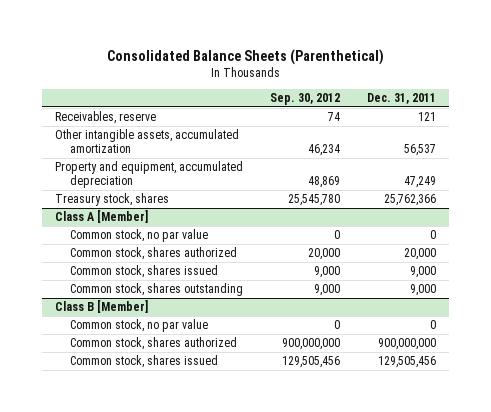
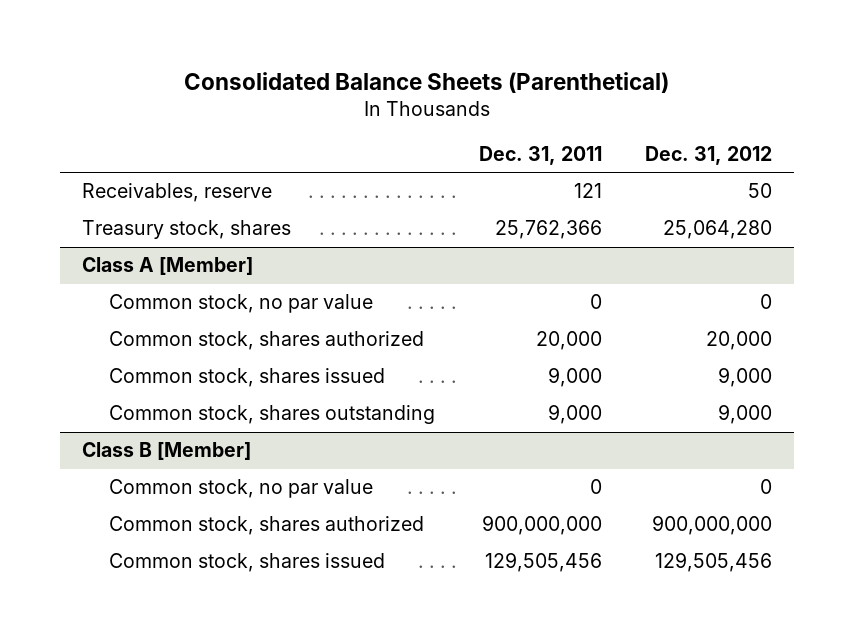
- | Sep. 30, 2012 | Dec. 31, 2011
+ | Dec. 31, 2011 | Dec. 31, 2012
- Other intangible assets, accumulated amortization | 46,234 | 56,537
- Property and equipment, accumulated depreciation | 48,869 | 47,249

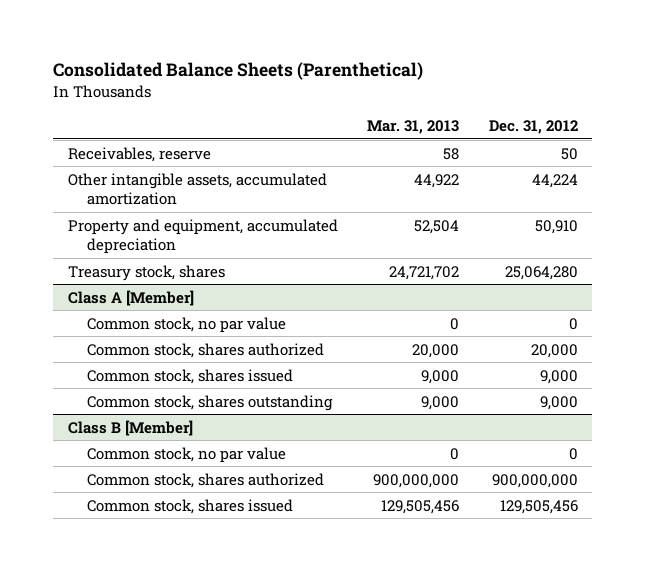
- | Dec. 31, 2011 | Dec. 31, 2012
+ | Mar. 31, 2013 | Dec. 31, 2012
+ Other intangible assets, accumulated amortization | 44,922 | 44,224
+ Property and equipment, accumulated depreciation | 52,504 | 50,910

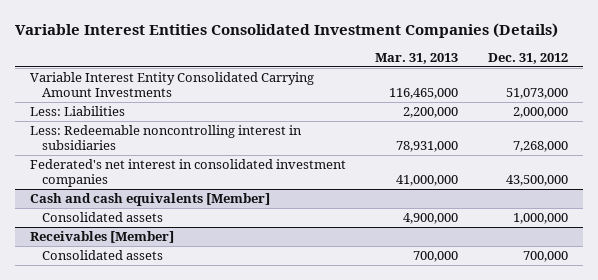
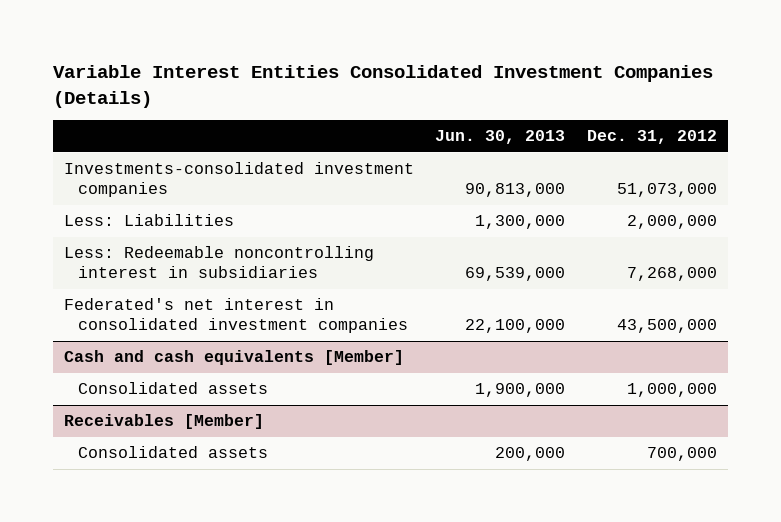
- | Mar. 31, 2013 | Dec. 31, 2012
+ | Jun. 30, 2013 | Dec. 31, 2012
- Variable Interest Entity Consolidated Carrying Amount Investments | 116,465,000 | 51,073,000
+ Investments-consolidated investment companies | 90,813,000 | 51,073,000

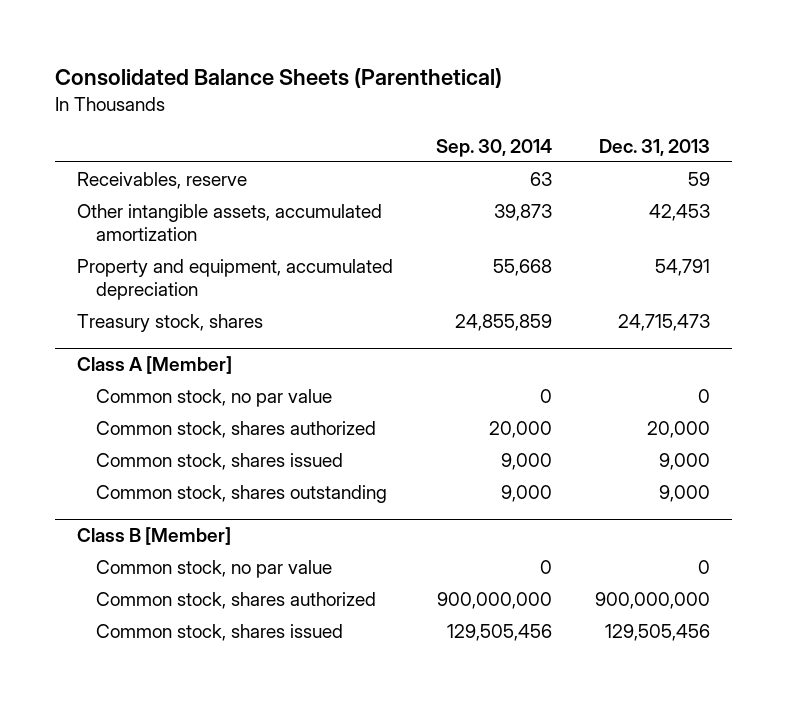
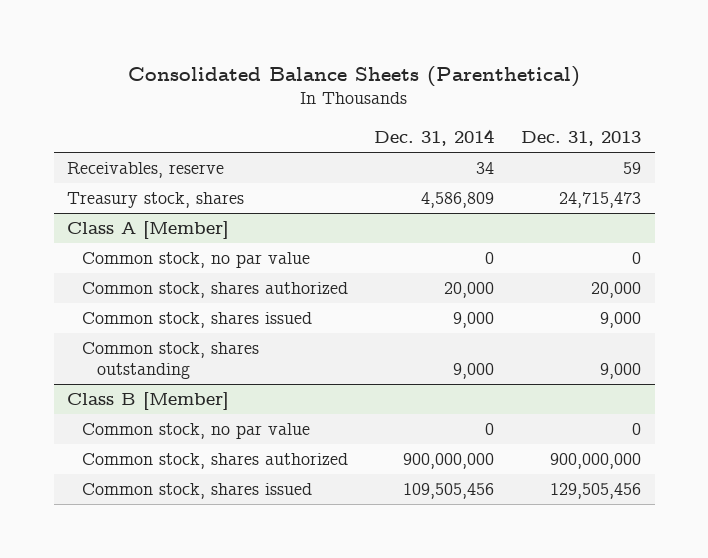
- | Sep. 30, 2014 | Dec. 31, 2013
+ | Dec. 31, 2014 | Dec. 31, 2013
- Other intangible assets, accumulated amortization | 39,873 | 42,453
- Property and equipment, accumulated depreciation | 55,668 | 54,791

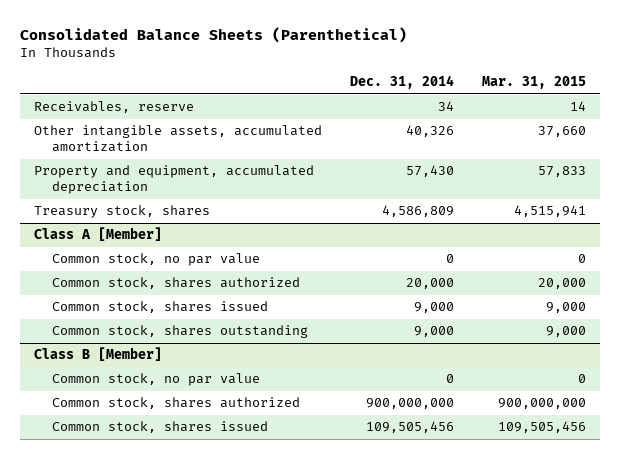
- | Dec. 31, 2014 | Dec. 31, 2013
+ | Dec. 31, 2014 | Mar. 31, 2015
+ Other intangible assets, accumulated amortization | 40,326 | 37,660
+ Property and equipment, accumulated depreciation | 57,430 | 57,833

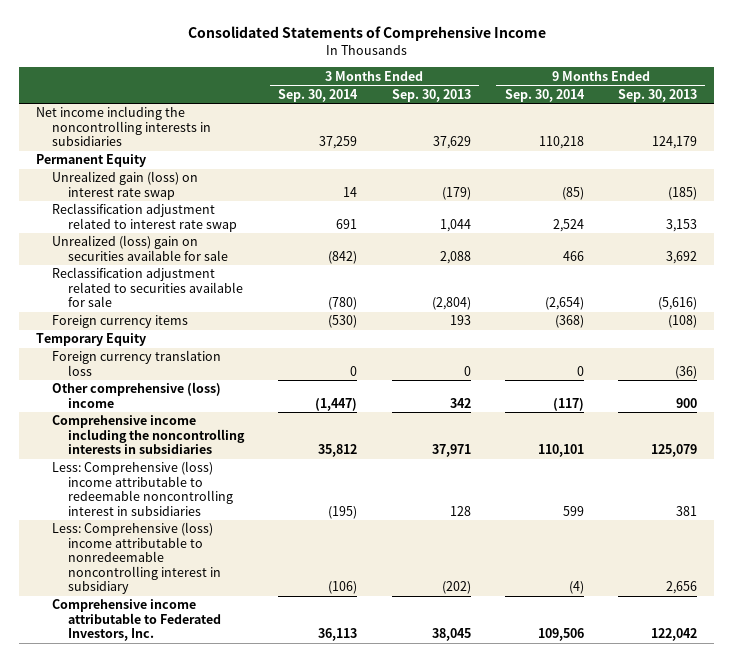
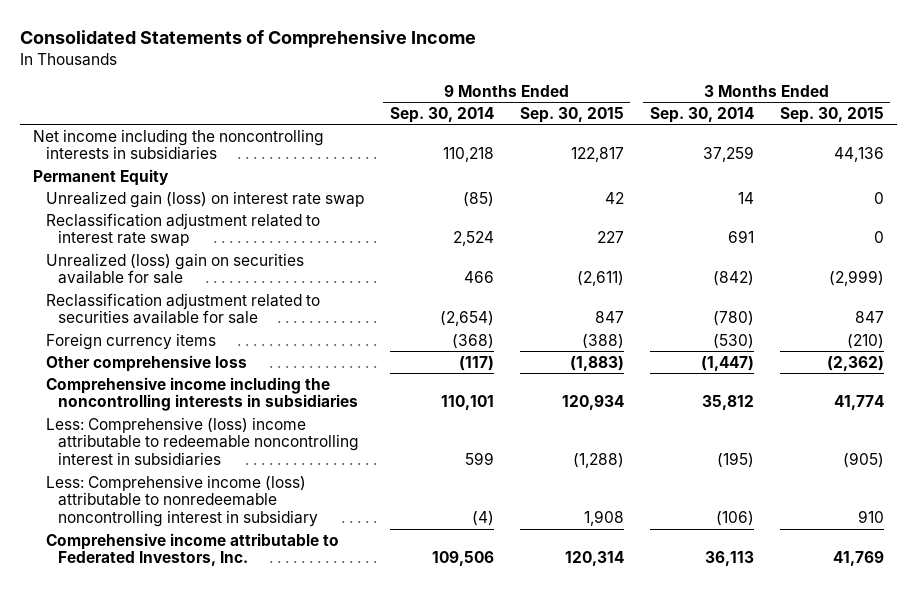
- | 3 Months Ended Sep. 30, 2014 | 3 Months Ended Sep. 30, 2013 | 9 Months Ended Sep. 30, 2014 | 9 Months Ended Sep. 30, 2013
+ | 9 Months Ended Sep. 30, 2014 | 9 Months Ended Sep. 30, 2015 | 3 Months Ended Sep. 30, 2014 | 3 Months Ended Sep. 30, 2015
- Temporary Equity
- Foreign currency translation loss | 0 | 0 | 0 | (36)
- Other comprehensive (loss) income | (1,447) | 342 | (117) | 900
+ Other comprehensive loss | (117) | (1,883) | (1,447) | (2,362)
- Less: Comprehensive (loss) income attributable to nonredeemable noncontrolling interest in subsidiary | (106) | (202) | (4) | 2,656
+ Less: Comprehensive income (loss) attributable to nonredeemable noncontrolling interest in subsidiary | (4) | 1,908 | (106) | 910

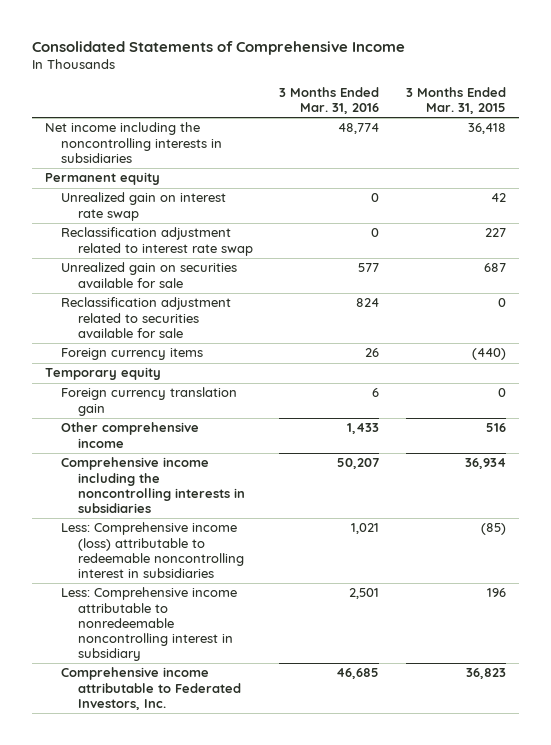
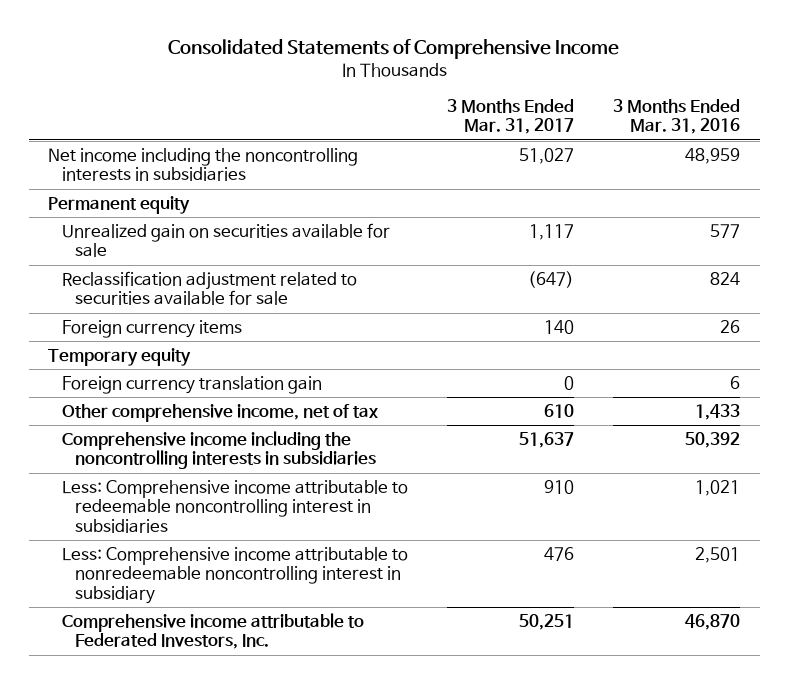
- | 3 Months Ended Mar. 31, 2016 | 3 Months Ended Mar. 31, 2015
+ | 3 Months Ended Mar. 31, 2017 | 3 Months Ended Mar. 31, 2016
- Net income including the noncontrolling interests in subsidiaries | 48,774 | 36,418
+ Net income including the noncontrolling interests in subsidiaries | 51,027 | 48,959
- Unrealized gain on interest rate swap | 0 | 42
- Reclassification adjustment related to interest rate swap | 0 | 227
- Other comprehensive income | 1,433 | 516
- Comprehensive income including the noncontrolling interests in subsidiaries | 50,207 | 36,934
- Less: Comprehensive income (loss) attributable to redeemable noncontrolling interest in subsidiaries | 1,021 | (85)
+ Other comprehensive income, net of tax | 610 | 1,433
+ Comprehensive income including the noncontrolling interests in subsidiaries | 51,637 | 50,392
+ Less: Comprehensive income attributable to redeemable noncontrolling interest in subsidiaries | 910 | 1,021
- Comprehensive income attributable to Federated Investors, Inc. | 46,685 | 36,823
+ Comprehensive income attributable to Federated Investors, Inc. | 50,251 | 46,870

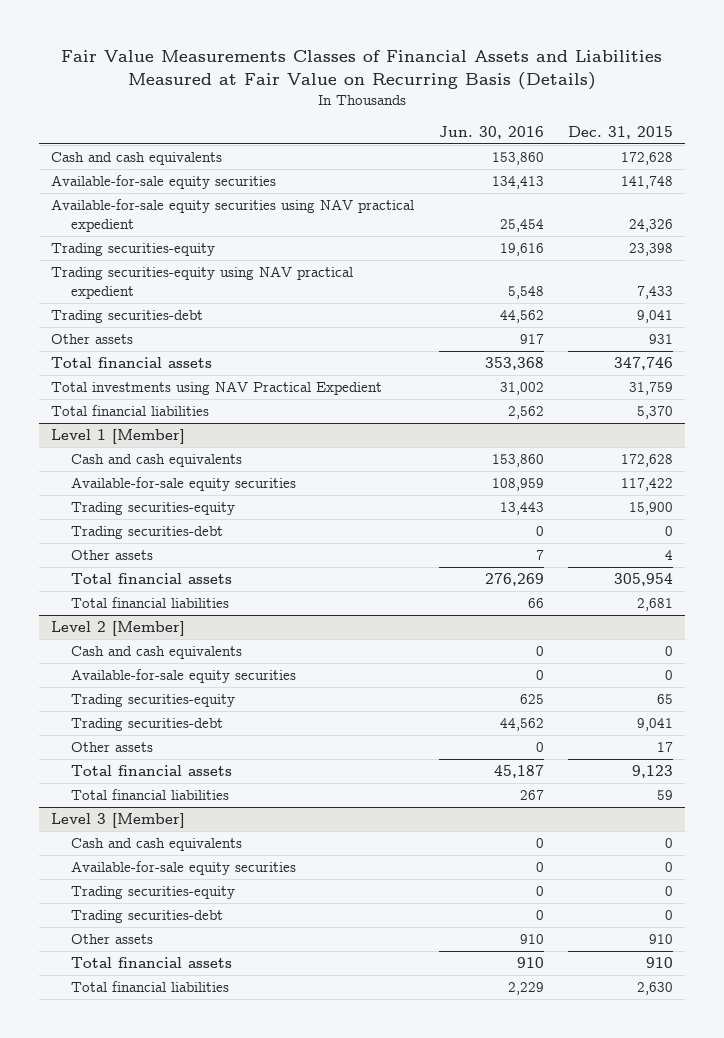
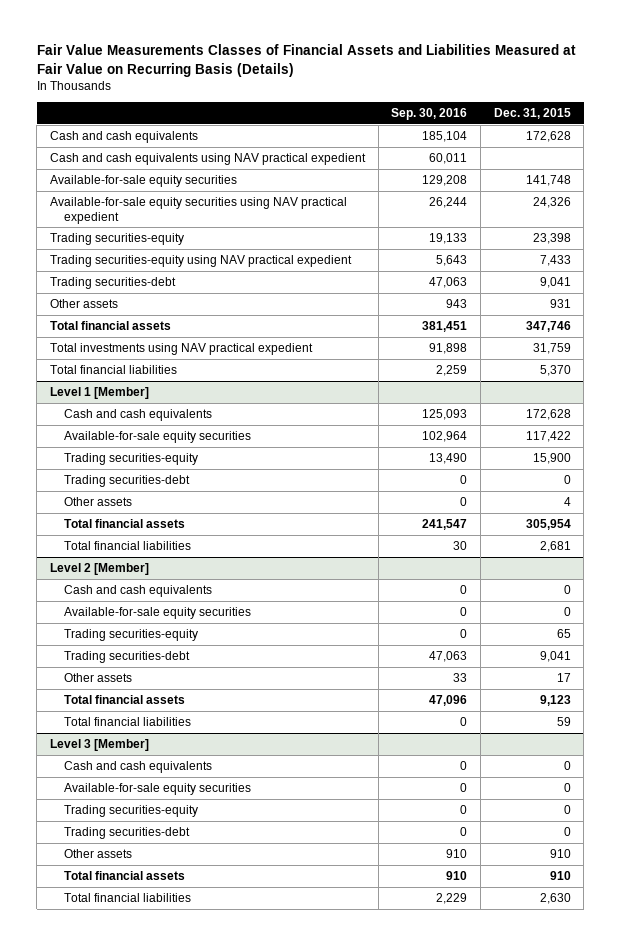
- | Jun. 30, 2016 | Dec. 31, 2015
+ | Sep. 30, 2016 | Dec. 31, 2015
+ Cash and cash equivalents using NAV practical expedient | 60,011 |
- Total investments using NAV Practical Expedient | 31,002 | 31,759
+ Total investments using NAV practical expedient | 91,898 | 31,759

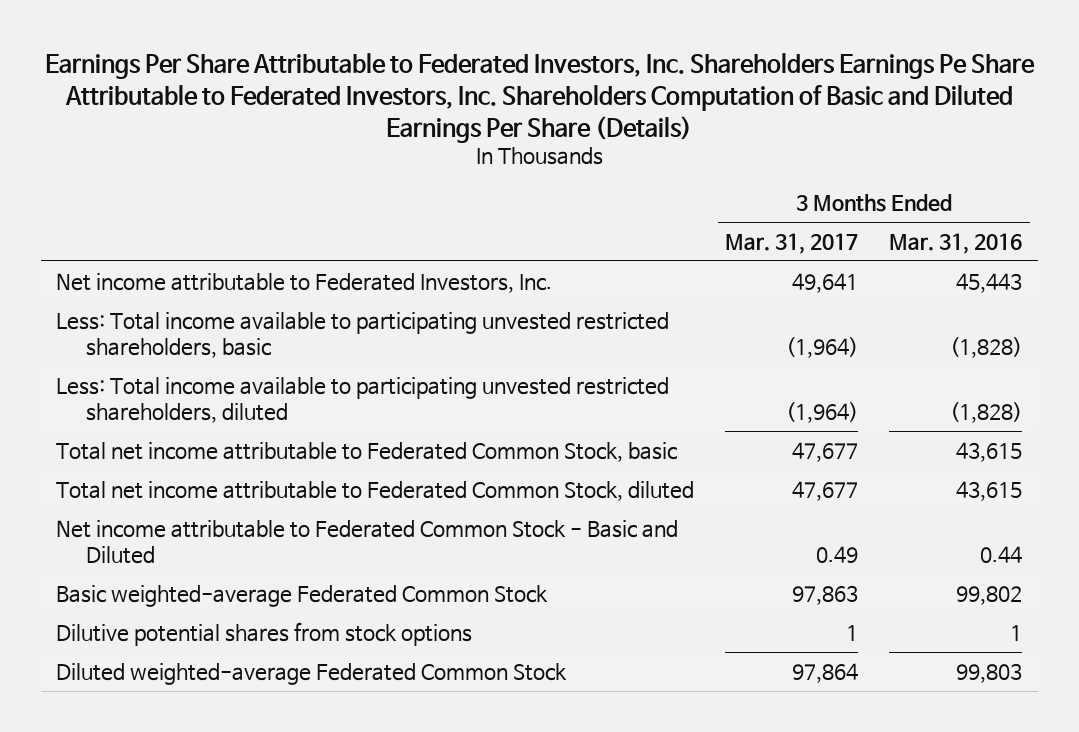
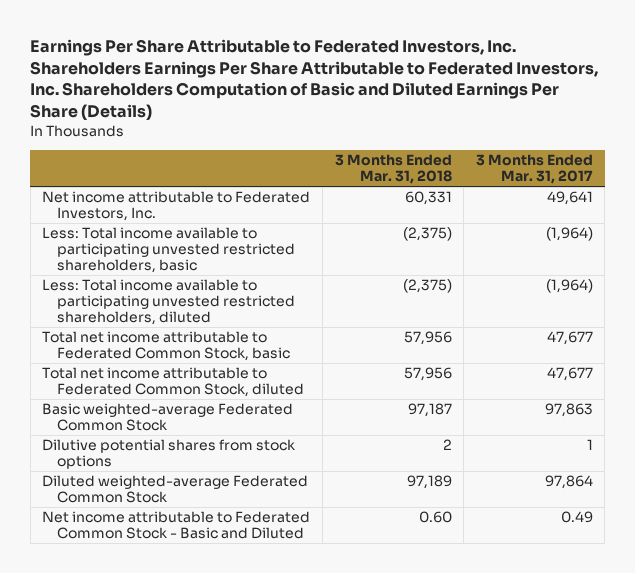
- Earnings Per Share Attributable to Federated Investors, Inc. Shareholders Earnings Pe Share Attributable to Federated Investors, Inc. Shareholders Computation of Basic and Diluted Earnings Per Share (Details)
+ Earnings Per Share Attributable to Federated Investors, Inc. Shareholders Earnings Per Share Attributable to Federated Investors, Inc. Shareholders Computation of Basic and Diluted Earnings Per Share (Details)
- | 3 Months Ended Mar. 31, 2017 | 3 Months Ended Mar. 31, 2016
+ | 3 Months Ended Mar. 31, 2018 | 3 Months Ended Mar. 31, 2017
moved down: Net income attributable to Federated Common Stock - Basic and Diluted | 0.60 | 0.49

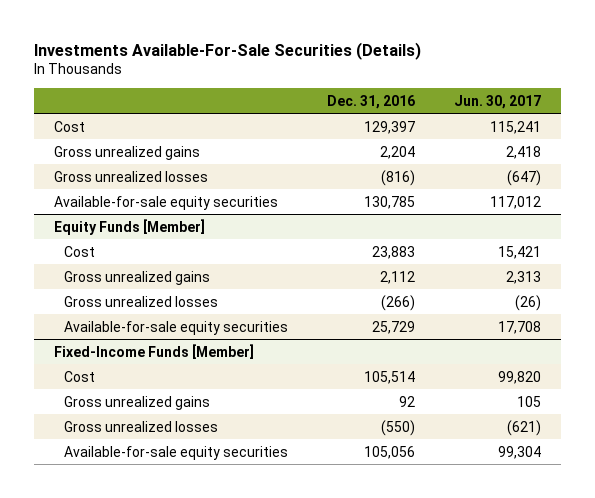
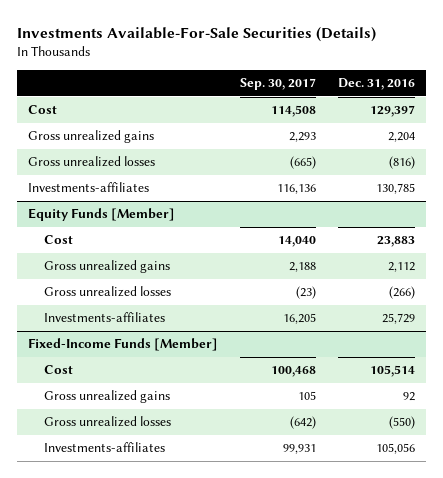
- | Dec. 31, 2016 | Jun. 30, 2017
+ | Sep. 30, 2017 | Dec. 31, 2016
- Available-for-sale equity securities | 130,785 | 117,012
+ Investments-affiliates | 116,136 | 130,785
@ Equity Funds [Member]
- Available-for-sale equity securities | 25,729 | 17,708
+ Investments-affiliates | 16,205 | 25,729
@ Fixed-Income Funds [Member]
- Available-for-sale equity securities | 105,056 | 99,304
+ Investments-affiliates | 99,931 | 105,056

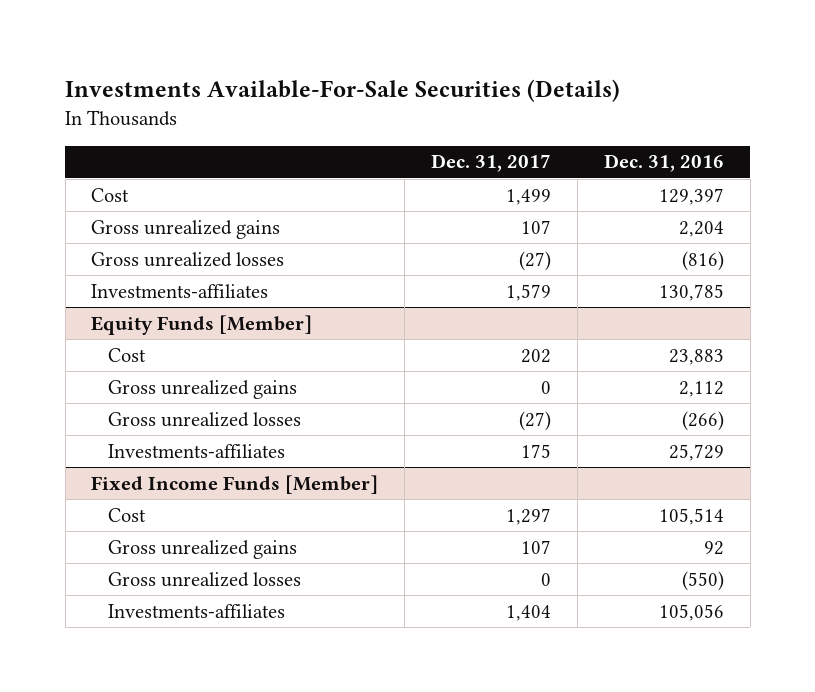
- | Sep. 30, 2017 | Dec. 31, 2016
+ | Dec. 31, 2017 | Dec. 31, 2016
- Fixed-Income Funds [Member]
+ Fixed Income Funds [Member]

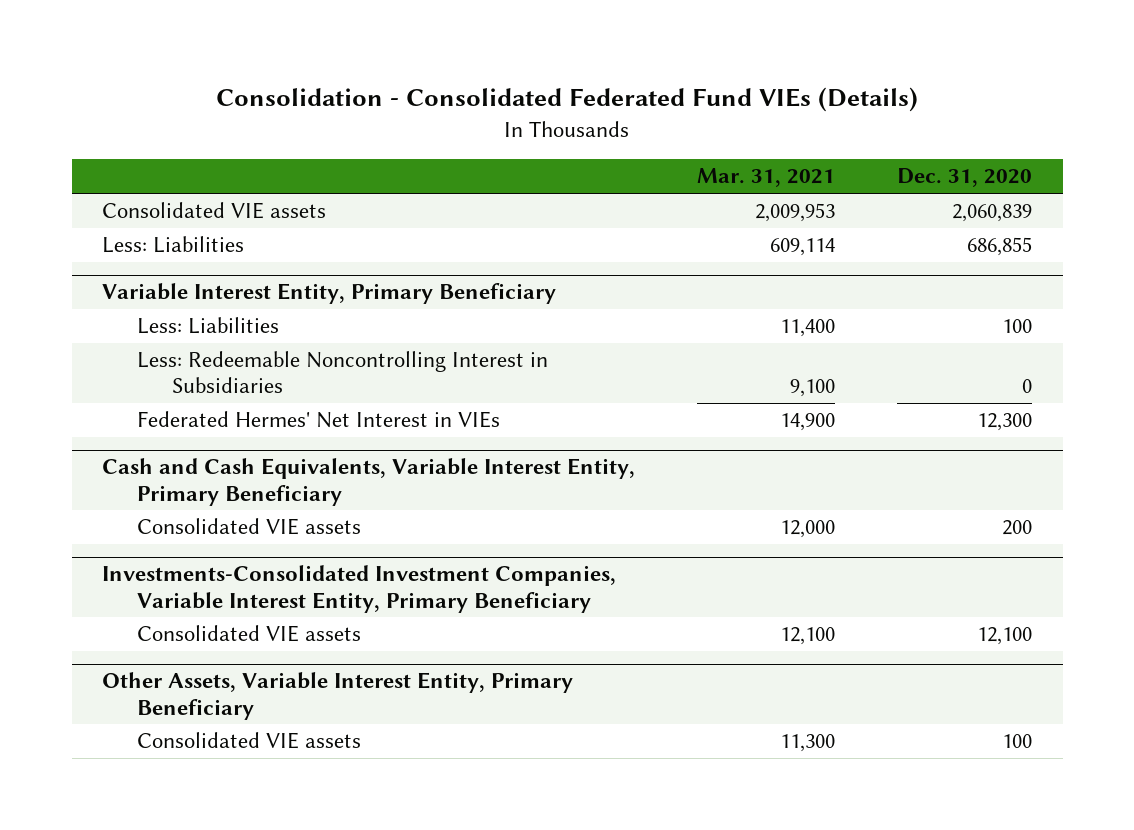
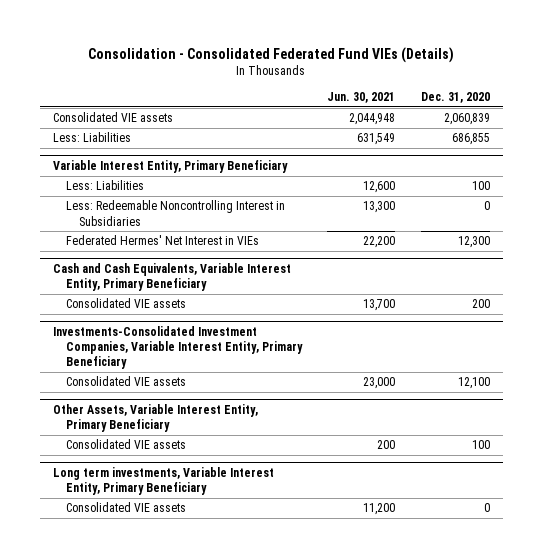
- | Mar. 31, 2021 | Dec. 31, 2020
+ | Jun. 30, 2021 | Dec. 31, 2020
+ Long term investments, Variable Interest Entity, Primary Beneficiary
+ Consolidated VIE assets | 11,200 | 0

